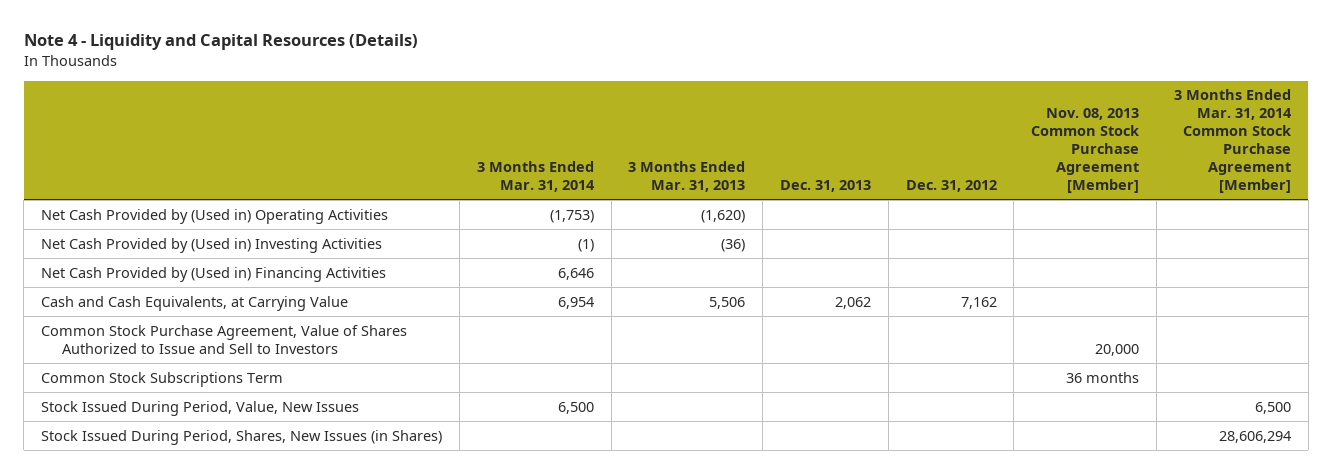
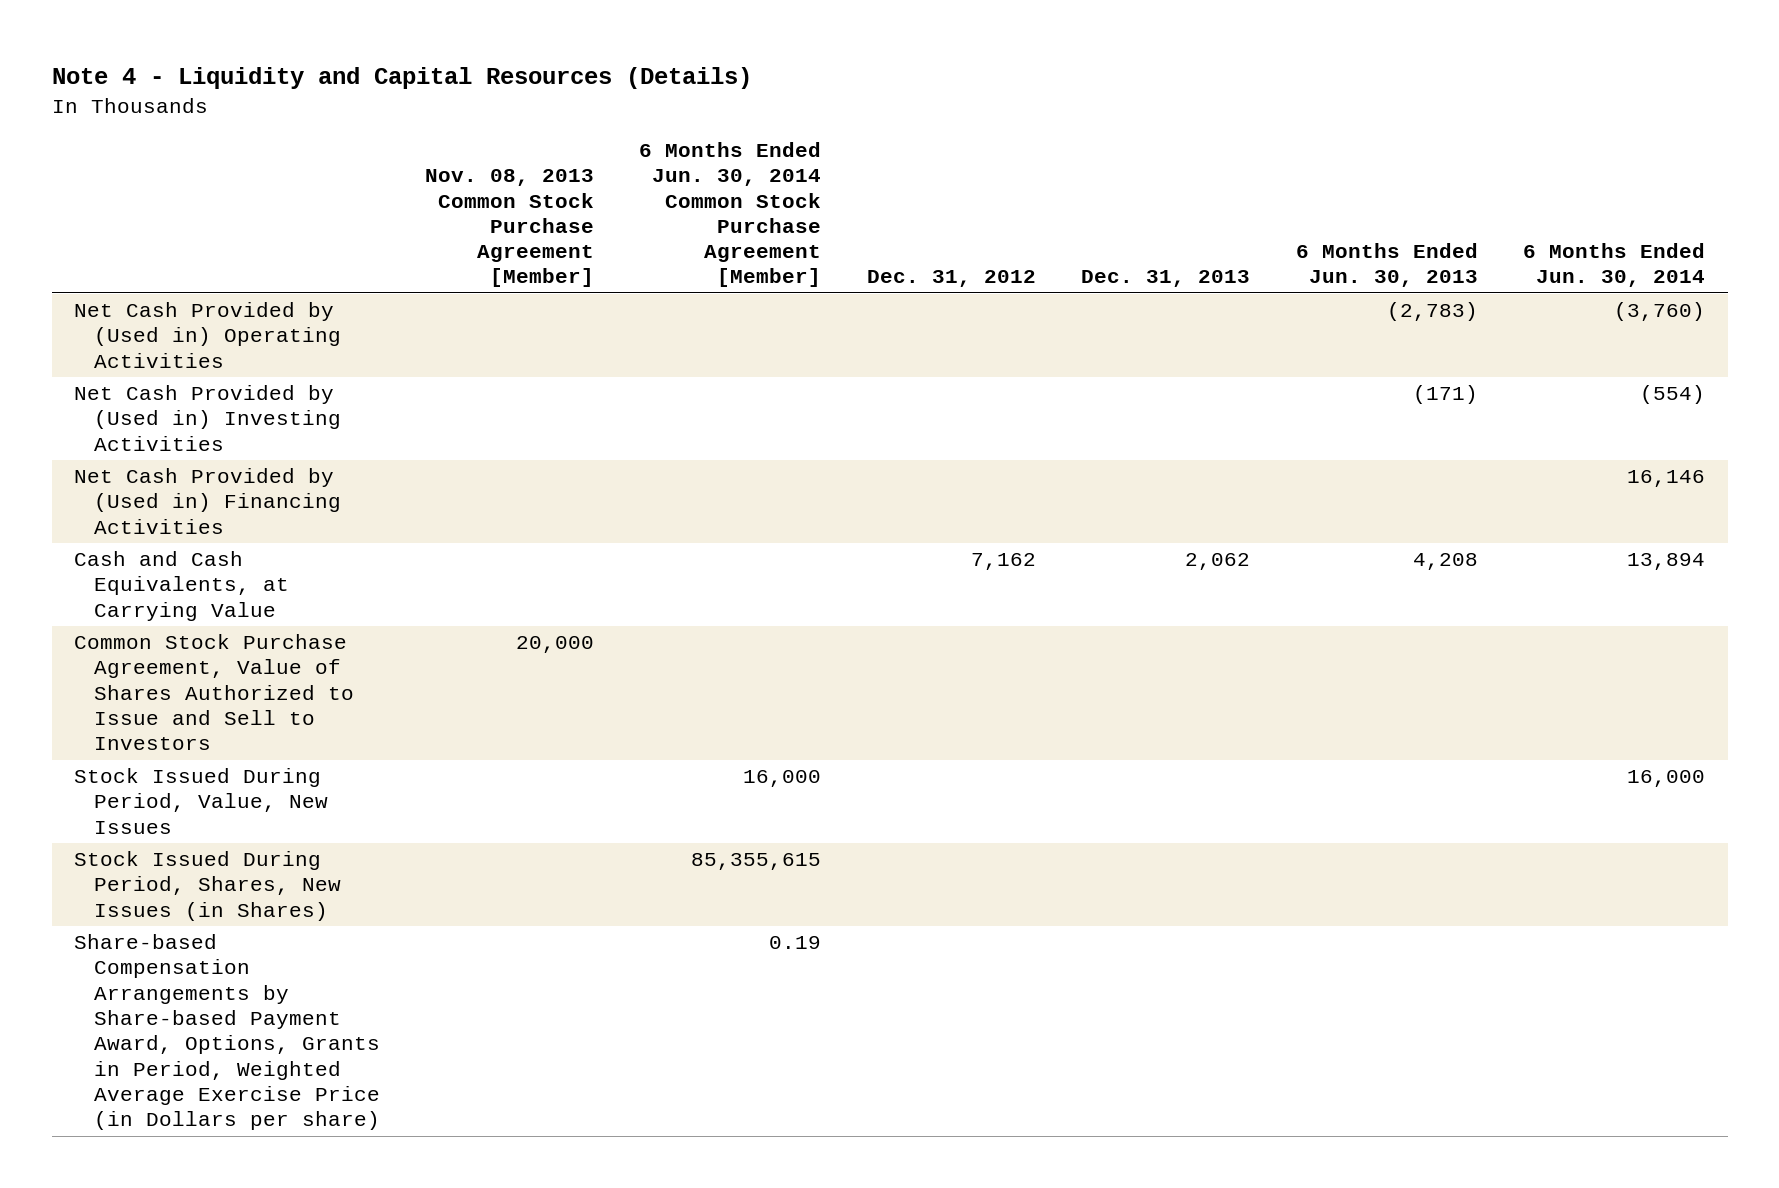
- | 3 Months Ended Mar. 31, 2014 | 3 Months Ended Mar. 31, 2013 | Dec. 31, 2013 | Dec. 31, 2012 | Nov. 08, 2013 Common Stock Purchase Agreement [Member] | 3 Months Ended Mar. 31, 2014 Common Stock Purchase Agreement [Member]
+ | Nov. 08, 2013 Common Stock Purchase Agreement [Member] | 6 Months Ended Jun. 30, 2014 Common Stock Purchase Agreement [Member] | Dec. 31, 2012 | Dec. 31, 2013 | 6 Months Ended Jun. 30, 2013 | 6 Months Ended Jun. 30, 2014
- Common Stock Subscriptions Term | | | | | 36 months |
+ Share-based Compensation Arrangements by Share-based Payment Award, Options, Grants in Period, Weighted Average Exercise Price (in Dollars per share) | | 0.19 | | | |

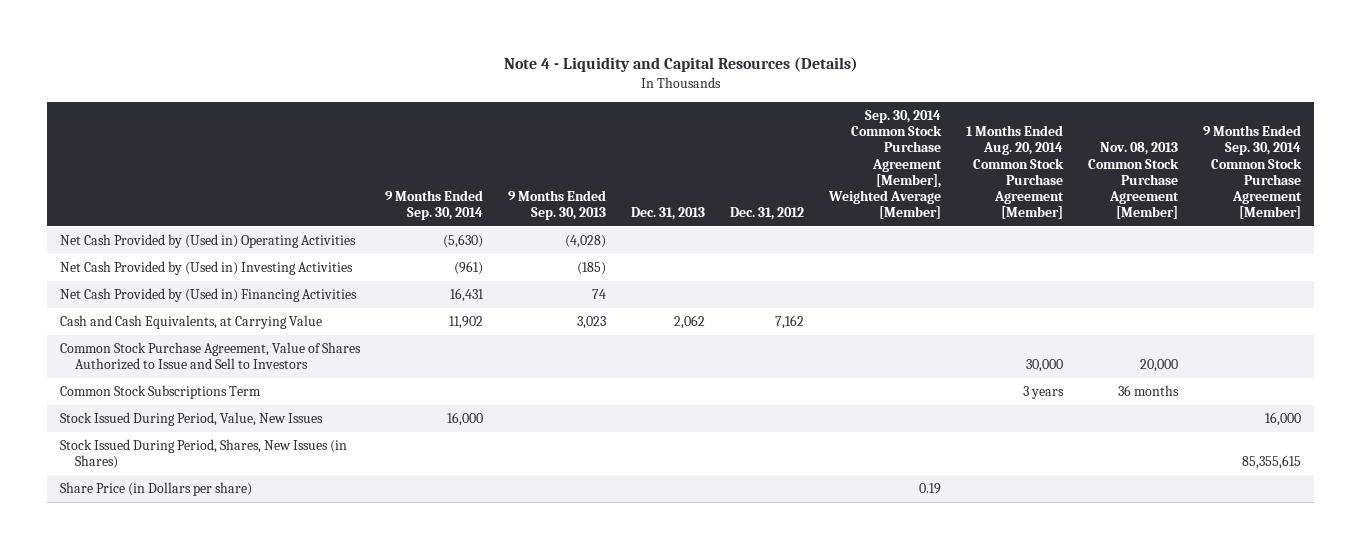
- | Nov. 08, 2013 Common Stock Purchase Agreement [Member] | 6 Months Ended Jun. 30, 2014 Common Stock Purchase Agreement [Member] | Dec. 31, 2012 | Dec. 31, 2013 | 6 Months Ended Jun. 30, 2013 | 6 Months Ended Jun. 30, 2014
+ | 9 Months Ended Sep. 30, 2014 | 9 Months Ended Sep. 30, 2013 | Dec. 31, 2013 | Dec. 31, 2012 | Sep. 30, 2014 Common Stock Purchase Agreement [Member], Weighted Average [Member] | 1 Months Ended Aug. 20, 2014 Common Stock Purchase Agreement [Member] | Nov. 08, 2013 Common Stock Purchase Agreement [Member] | 9 Months Ended Sep. 30, 2014 Common Stock Purchase Agreement [Member]
+ Common Stock Subscriptions Term | | | | | | 3 years | 36 months |
- Share-based Compensation Arrangements by Share-based Payment Award, Options, Grants in Period, Weighted Average Exercise Price (in Dollars per share) | | 0.19 | | | |
+ Share Price (in Dollars per share) | | | | | 0.19 | | |

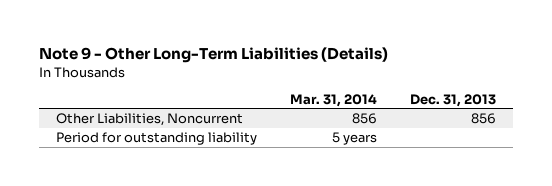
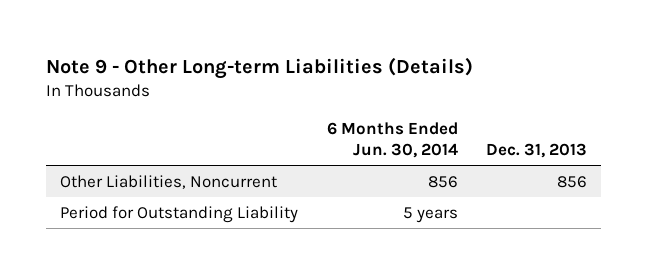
- Note 9 - Other Long-Term Liabilities (Details)
+ Note 9 - Other Long-term Liabilities (Details)
- | Mar. 31, 2014 | Dec. 31, 2013
+ | 6 Months Ended Jun. 30, 2014 | Dec. 31, 2013
- Period for outstanding liability | 5 years |
+ Period for Outstanding Liability | 5 years |

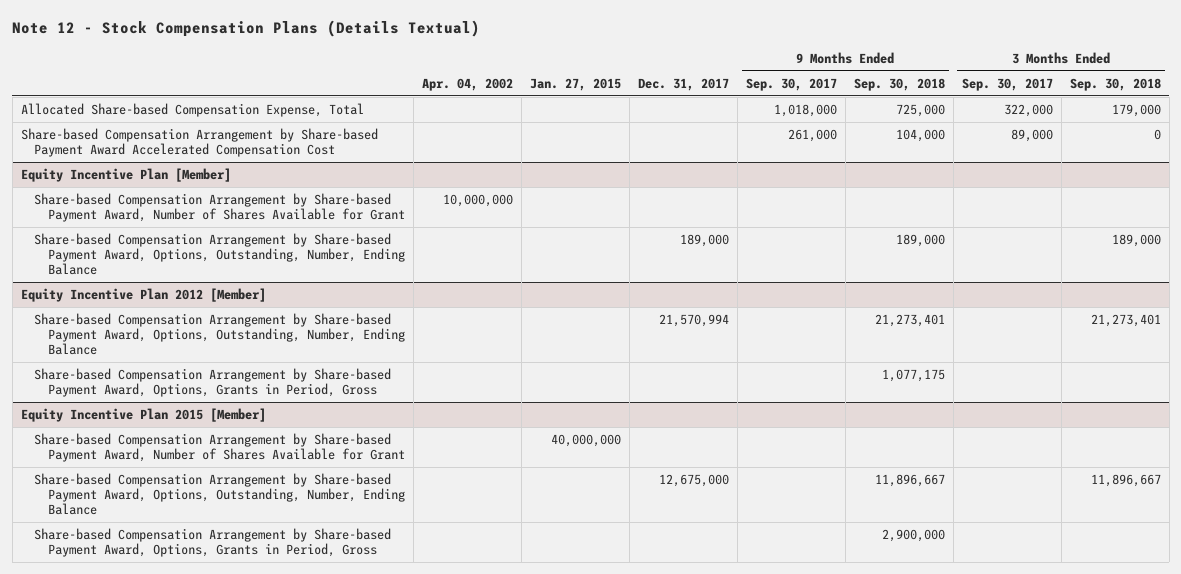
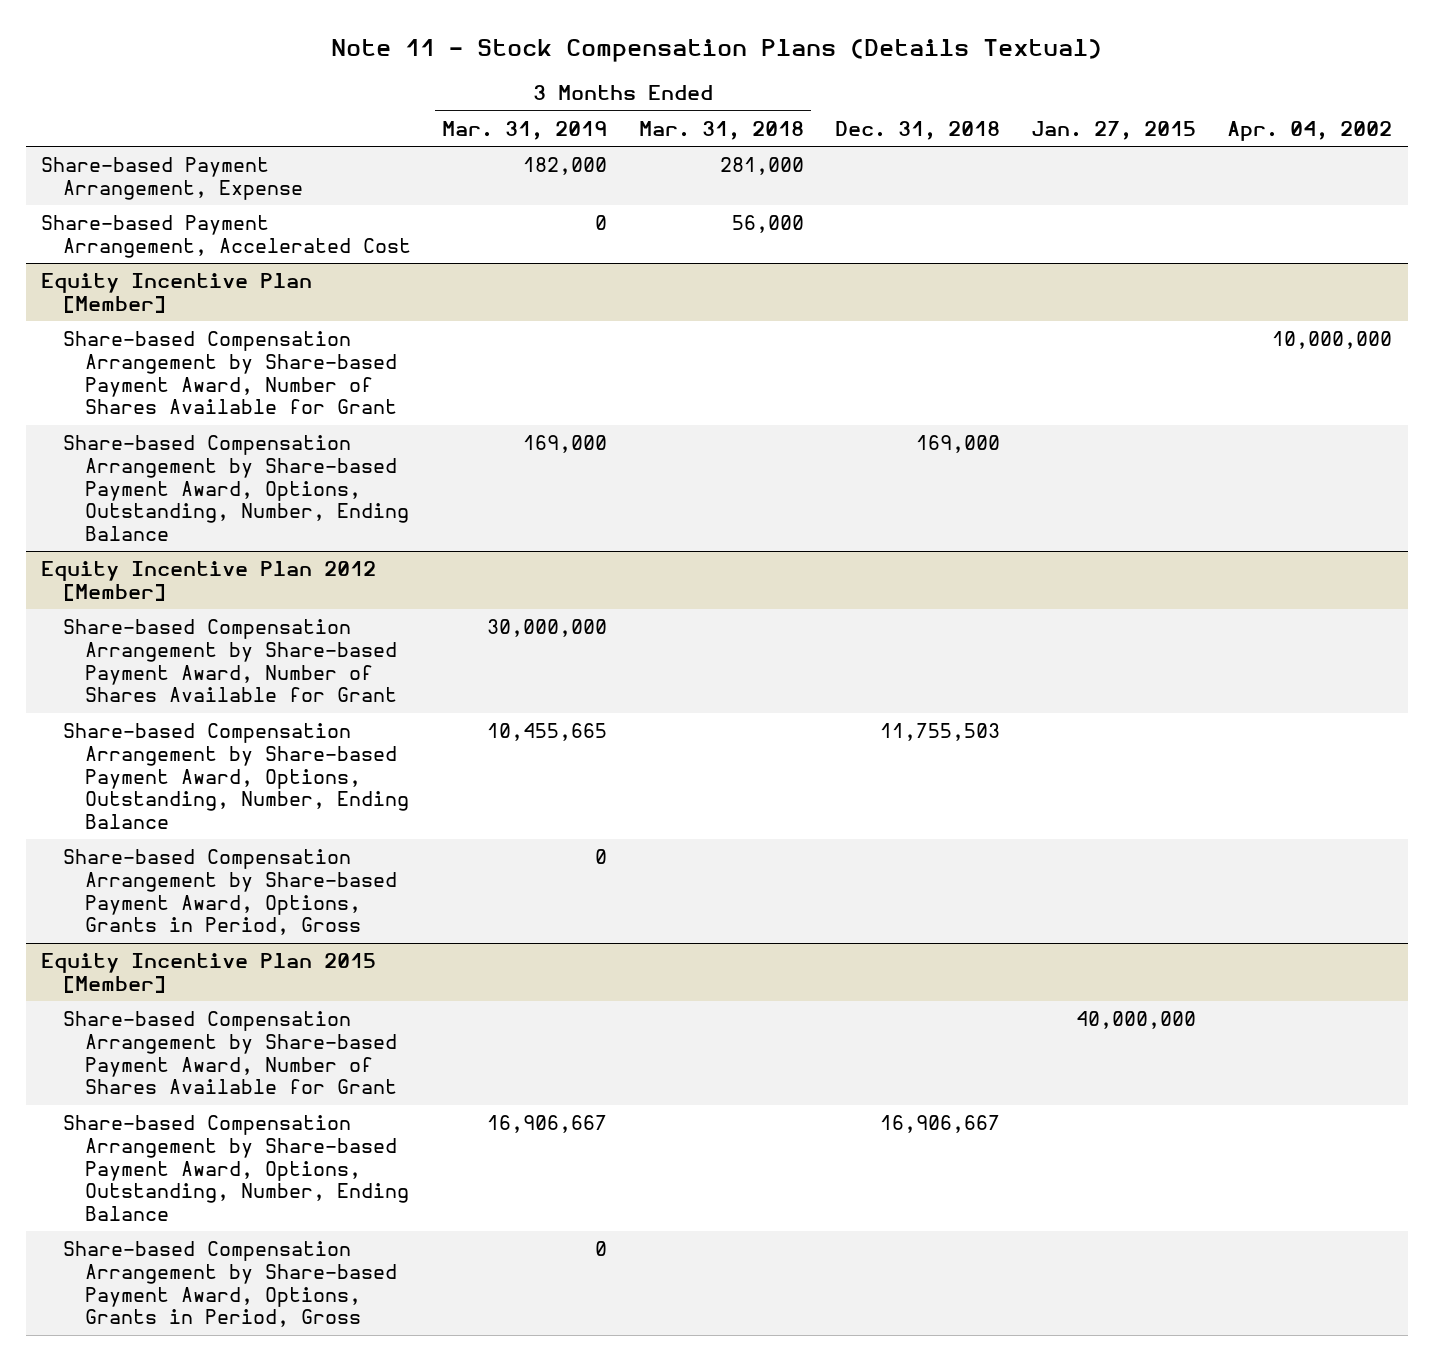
- Note 12 - Stock Compensation Plans (Details Textual)
+ Note 11 - Stock Compensation Plans (Details Textual)
- | Apr. 04, 2002 | Jan. 27, 2015 | Dec. 31, 2017 | 9 Months Ended Sep. 30, 2017 | 9 Months Ended Sep. 30, 2018 | 3 Months Ended Sep. 30, 2017 | 3 Months Ended Sep. 30, 2018
+ | 3 Months Ended Mar. 31, 2019 | 3 Months Ended Mar. 31, 2018 | Dec. 31, 2018 | Jan. 27, 2015 | Apr. 04, 2002
- Allocated Share-based Compensation Expense, Total | | | | 1,018,000 | 725,000 | 322,000 | 179,000
- Share-based Compensation Arrangement by Share-based Payment Award Accelerated Compensation Cost | | | | 261,000 | 104,000 | 89,000 | 0
+ Share-based Payment Arrangement, Expense | 182,000 | 281,000 | | |
+ Share-based Payment Arrangement, Accelerated Cost | 0 | 56,000 | | |
@ Equity Incentive Plan 2012 [Member]
+ Share-based Compensation Arrangement by Share-based Payment Award, Number of Shares Available for Grant | 30,000,000 | | | |

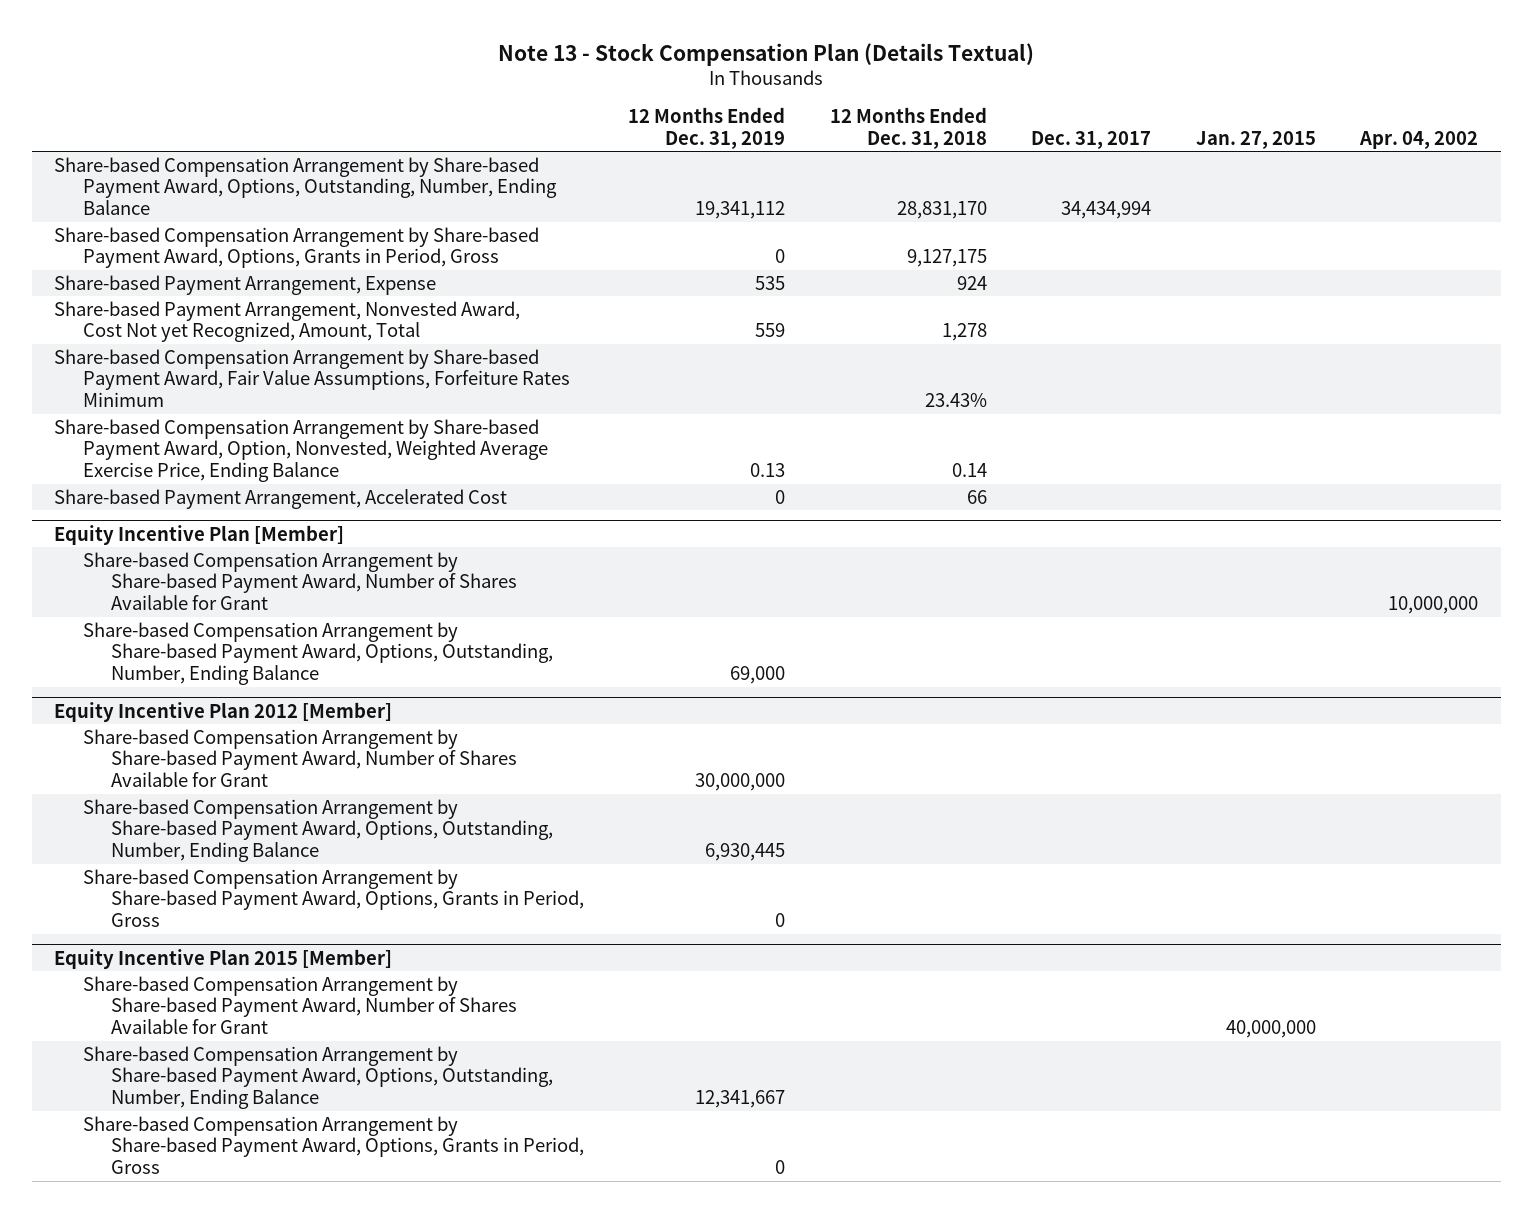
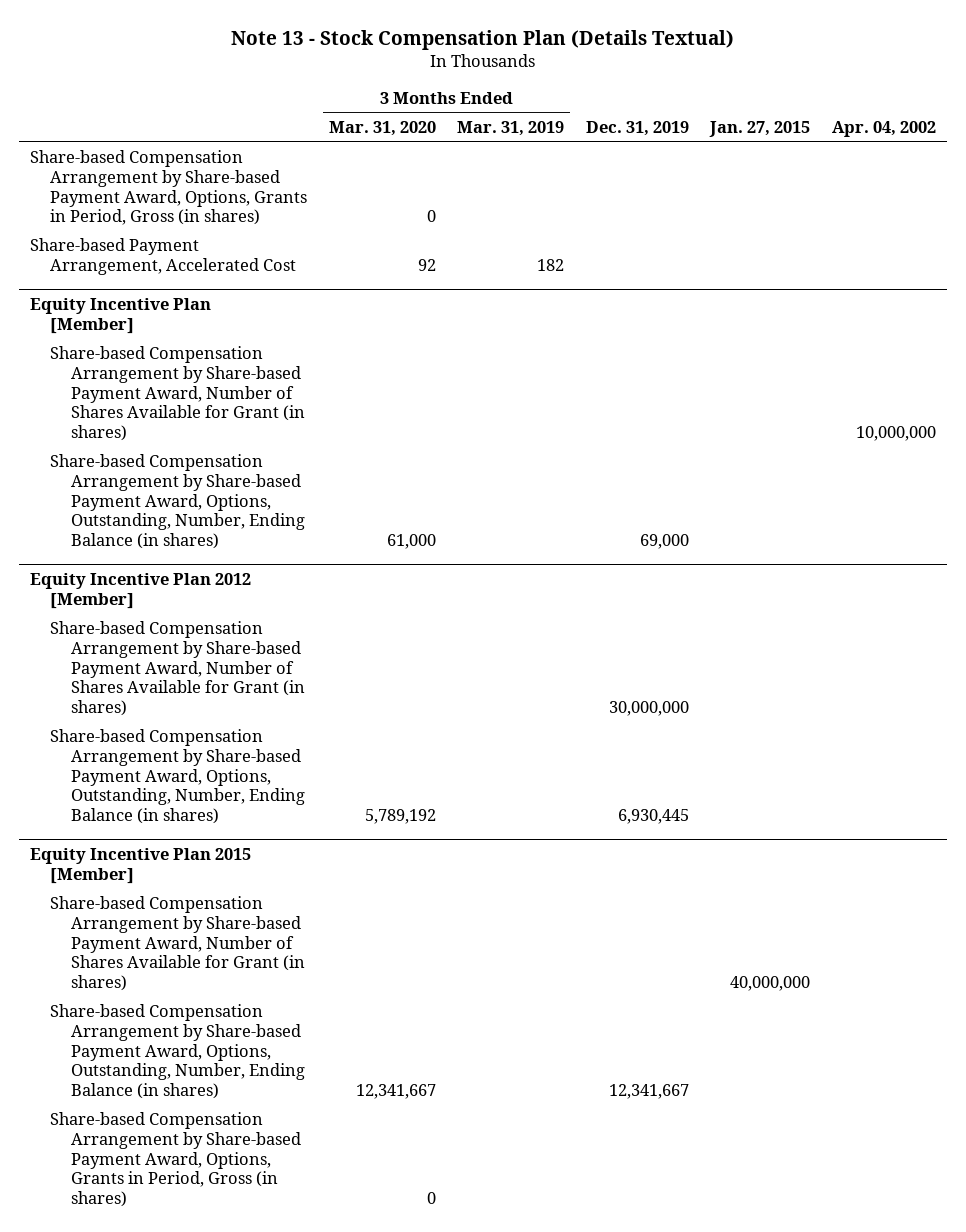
- | 12 Months Ended Dec. 31, 2019 | 12 Months Ended Dec. 31, 2018 | Dec. 31, 2017 | Jan. 27, 2015 | Apr. 04, 2002
+ | 3 Months Ended Mar. 31, 2020 | 3 Months Ended Mar. 31, 2019 | Dec. 31, 2019 | Jan. 27, 2015 | Apr. 04, 2002
- Share-based Compensation Arrangement by Share-based Payment Award, Options, Outstanding, Number, Ending Balance | 19,341,112 | 28,831,170 | 34,434,994 | |
- Share-based Compensation Arrangement by Share-based Payment Award, Options, Grants in Period, Gross | 0 | 9,127,175 | | |
- Share-based Payment Arrangement, Expense | 535 | 924 | | |
- Share-based Payment Arrangement, Nonvested Award, Cost Not yet Recognized, Amount, Total | 559 | 1,278 | | |
- Share-based Compensation Arrangement by Share-based Payment Award, Fair Value Assumptions, Forfeiture Rates Minimum | | 23.43% | | |
- Share-based Compensation Arrangement by Share-based Payment Award, Option, Nonvested, Weighted Average Exercise Price, Ending Balance | 0.13 | 0.14 | | |
+ Share-based Compensation Arrangement by Share-based Payment Award, Options, Grants in Period, Gross (in shares) | 0 | | | |
@ Equity Incentive Plan [Member]
- Share-based Compensation Arrangement by Share-based Payment Award, Number of Shares Available for Grant | | | | | 10,000,000
- Share-based Compensation Arrangement by Share-based Payment Award, Options, Outstanding, Number, Ending Balance | 69,000 | | | |
+ Share-based Compensation Arrangement by Share-based Payment Award, Number of Shares Available for Grant (in shares) | | | | | 10,000,000
+ Share-based Compensation Arrangement by Share-based Payment Award, Options, Outstanding, Number, Ending Balance (in shares) | 61,000 | | 69,000 | |
@ Equity Incentive Plan 2012 [Member]
- Share-based Compensation Arrangement by Share-based Payment Award, Number of Shares Available for Grant | 30,000,000 | | | |
- Share-based Compensation Arrangement by Share-based Payment Award, Options, Outstanding, Number, Ending Balance | 6,930,445 | | | |
- Share-based Compensation Arrangement by Share-based Payment Award, Options, Grants in Period, Gross | 0 | | | |
+ Share-based Compensation Arrangement by Share-based Payment Award, Number of Shares Available for Grant (in shares) | | | 30,000,000 | |
+ Share-based Compensation Arrangement by Share-based Payment Award, Options, Outstanding, Number, Ending Balance (in shares) | 5,789,192 | | 6,930,445 | |
@ Equity Incentive Plan 2015 [Member]
- Share-based Compensation Arrangement by Share-based Payment Award, Number of Shares Available for Grant | | | | 40,000,000 |
- Share-based Compensation Arrangement by Share-based Payment Award, Options, Outstanding, Number, Ending Balance | 12,341,667 | | | |
- Share-based Compensation Arrangement by Share-based Payment Award, Options, Grants in Period, Gross | 0 | | | |
+ Share-based Compensation Arrangement by Share-based Payment Award, Number of Shares Available for Grant (in shares) | | | | 40,000,000 |
+ Share-based Compensation Arrangement by Share-based Payment Award, Options, Outstanding, Number, Ending Balance (in shares) | 12,341,667 | | 12,341,667 | |
+ Share-based Compensation Arrangement by Share-based Payment Award, Options, Grants in Period, Gross (in shares) | 0 | | | |

